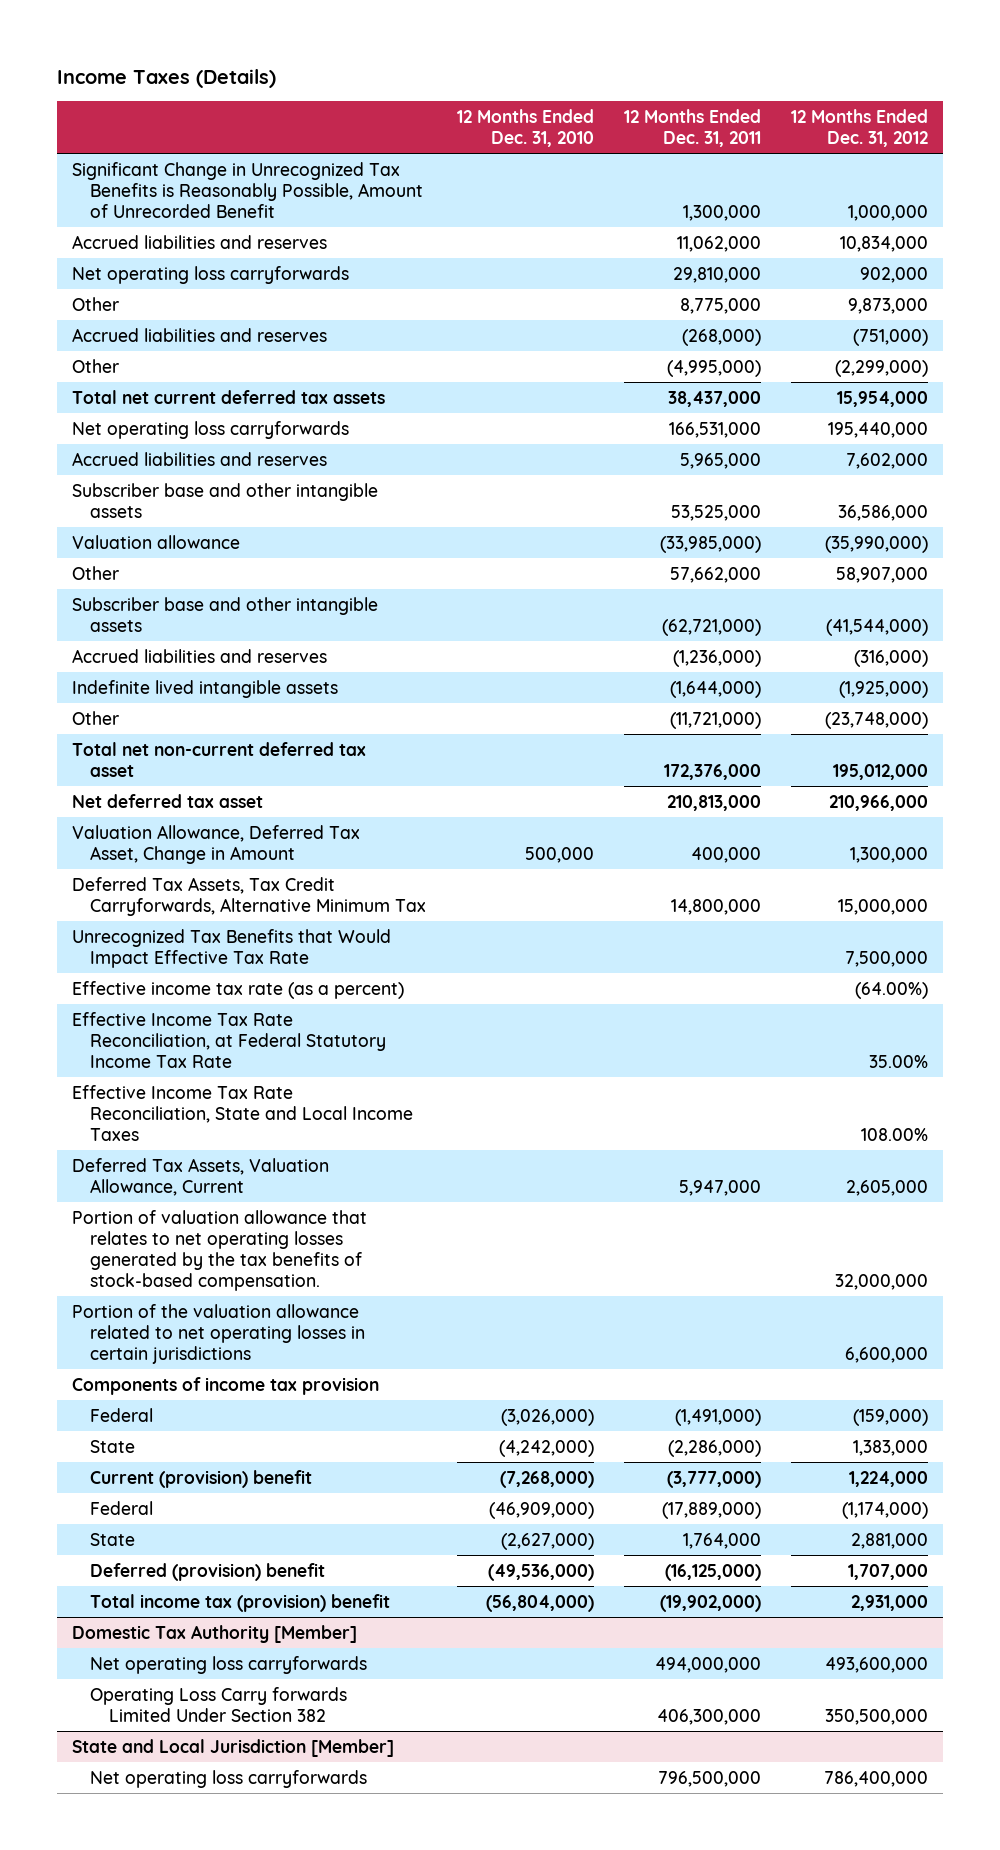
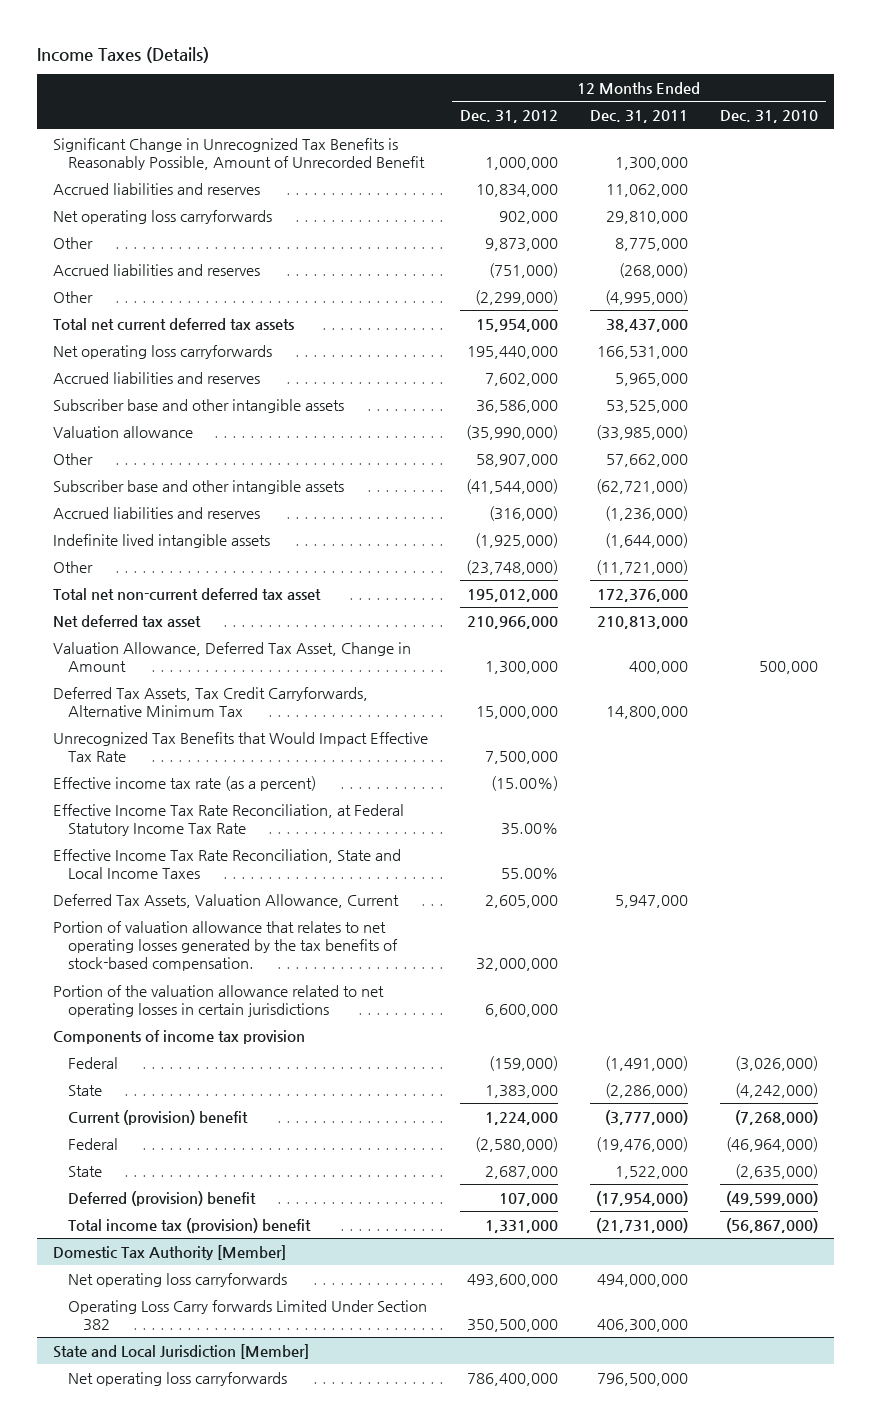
- | 12 Months Ended Dec. 31, 2010 | 12 Months Ended Dec. 31, 2011 | 12 Months Ended Dec. 31, 2012
+ | 12 Months Ended Dec. 31, 2012 | 12 Months Ended Dec. 31, 2011 | 12 Months Ended Dec. 31, 2010
- Effective income tax rate (as a percent) | | | (64.00%)
+ Effective income tax rate (as a percent) | (15.00%) | |
- Effective Income Tax Rate Reconciliation, State and Local Income Taxes | | | 108.00%
+ Effective Income Tax Rate Reconciliation, State and Local Income Taxes | 55.00% | |
- Federal | (46,909,000) | (17,889,000) | (1,174,000)
- State | (2,627,000) | 1,764,000 | 2,881,000
- Deferred (provision) benefit | (49,536,000) | (16,125,000) | 1,707,000
- Total income tax (provision) benefit | (56,804,000) | (19,902,000) | 2,931,000
+ Federal | (2,580,000) | (19,476,000) | (46,964,000)
+ State | 2,687,000 | 1,522,000 | (2,635,000)
+ Deferred (provision) benefit | 107,000 | (17,954,000) | (49,599,000)
+ Total income tax (provision) benefit | 1,331,000 | (21,731,000) | (56,867,000)

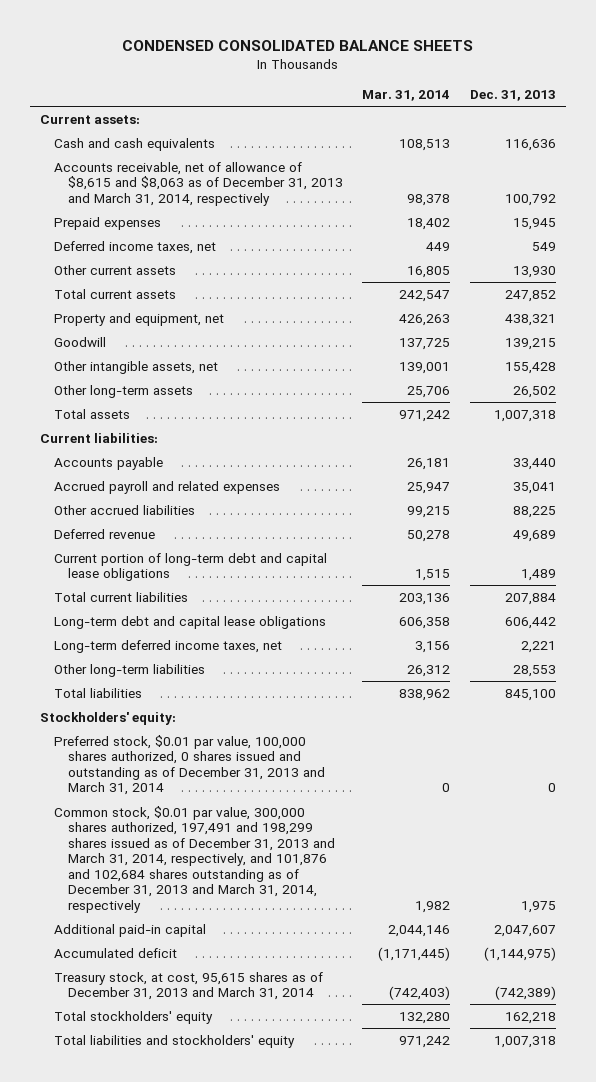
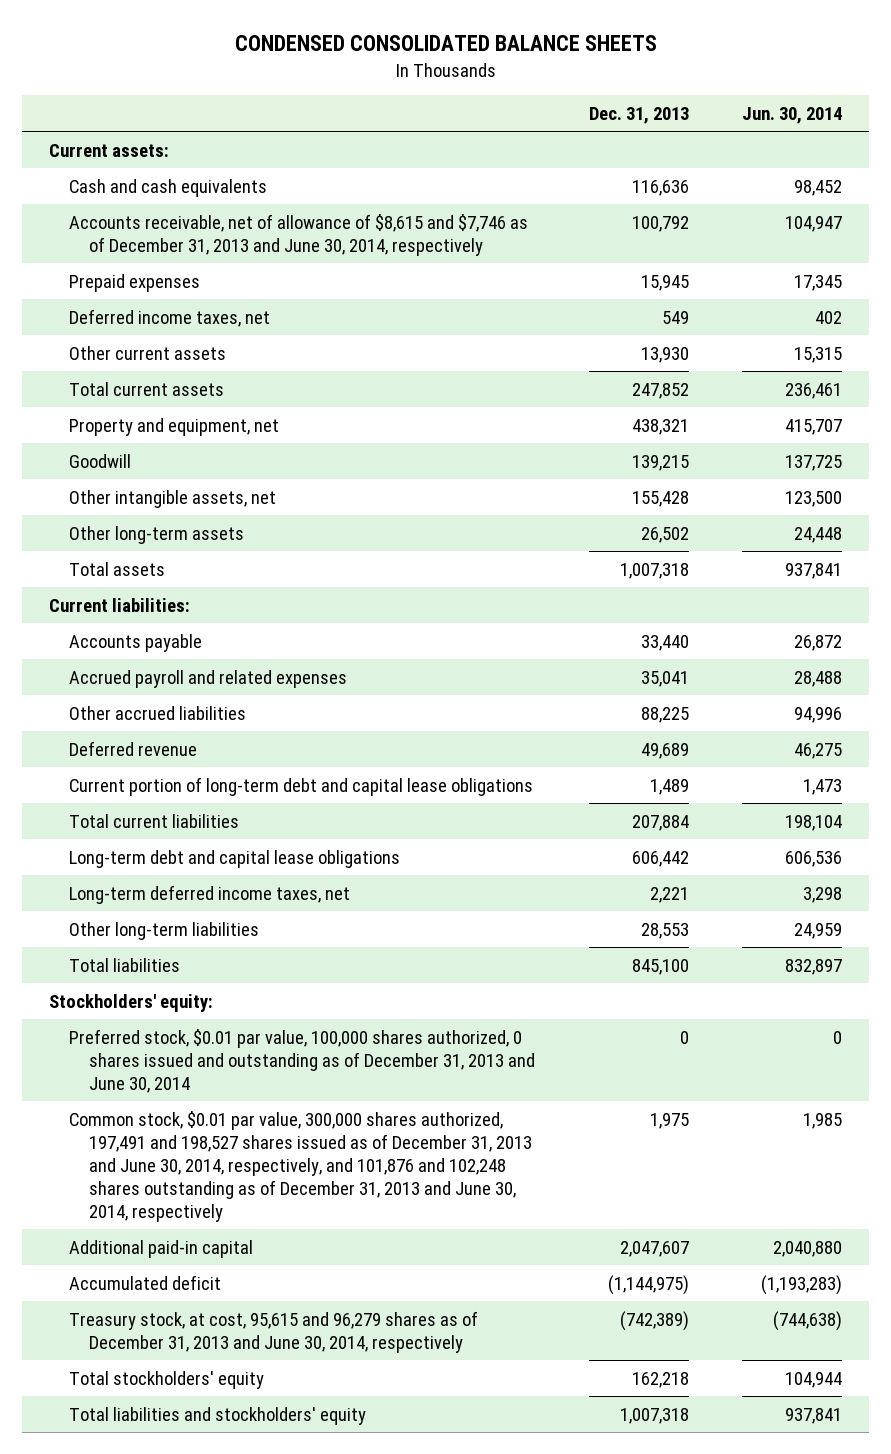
- | Mar. 31, 2014 | Dec. 31, 2013
+ | Dec. 31, 2013 | Jun. 30, 2014
- Accounts receivable, net of allowance of $8,615 and $8,063 as of December 31, 2013 and March 31, 2014, respectively | 98,378 | 100,792
+ Accounts receivable, net of allowance of $8,615 and $7,746 as of December 31, 2013 and June 30, 2014, respectively | 100,792 | 104,947
- Preferred stock, $0.01 par value, 100,000 shares authorized, 0 shares issued and outstanding as of December 31, 2013 and March 31, 2014 | 0 | 0
- Common stock, $0.01 par value, 300,000 shares authorized, 197,491 and 198,299 shares issued as of December 31, 2013 and March 31, 2014, respectively, and 101,876 and 102,684 shares outstanding as of December 31, 2013 and March 31, 2014, respectively | 1,982 | 1,975
+ Preferred stock, $0.01 par value, 100,000 shares authorized, 0 shares issued and outstanding as of December 31, 2013 and June 30, 2014 | 0 | 0
+ Common stock, $0.01 par value, 300,000 shares authorized, 197,491 and 198,527 shares issued as of December 31, 2013 and June 30, 2014, respectively, and 101,876 and 102,248 shares outstanding as of December 31, 2013 and June 30, 2014, respectively | 1,975 | 1,985
- Treasury stock, at cost, 95,615 shares as of December 31, 2013 and March 31, 2014 | (742,403) | (742,389)
+ Treasury stock, at cost, 95,615 and 96,279 shares as of December 31, 2013 and June 30, 2014, respectively | (742,389) | (744,638)

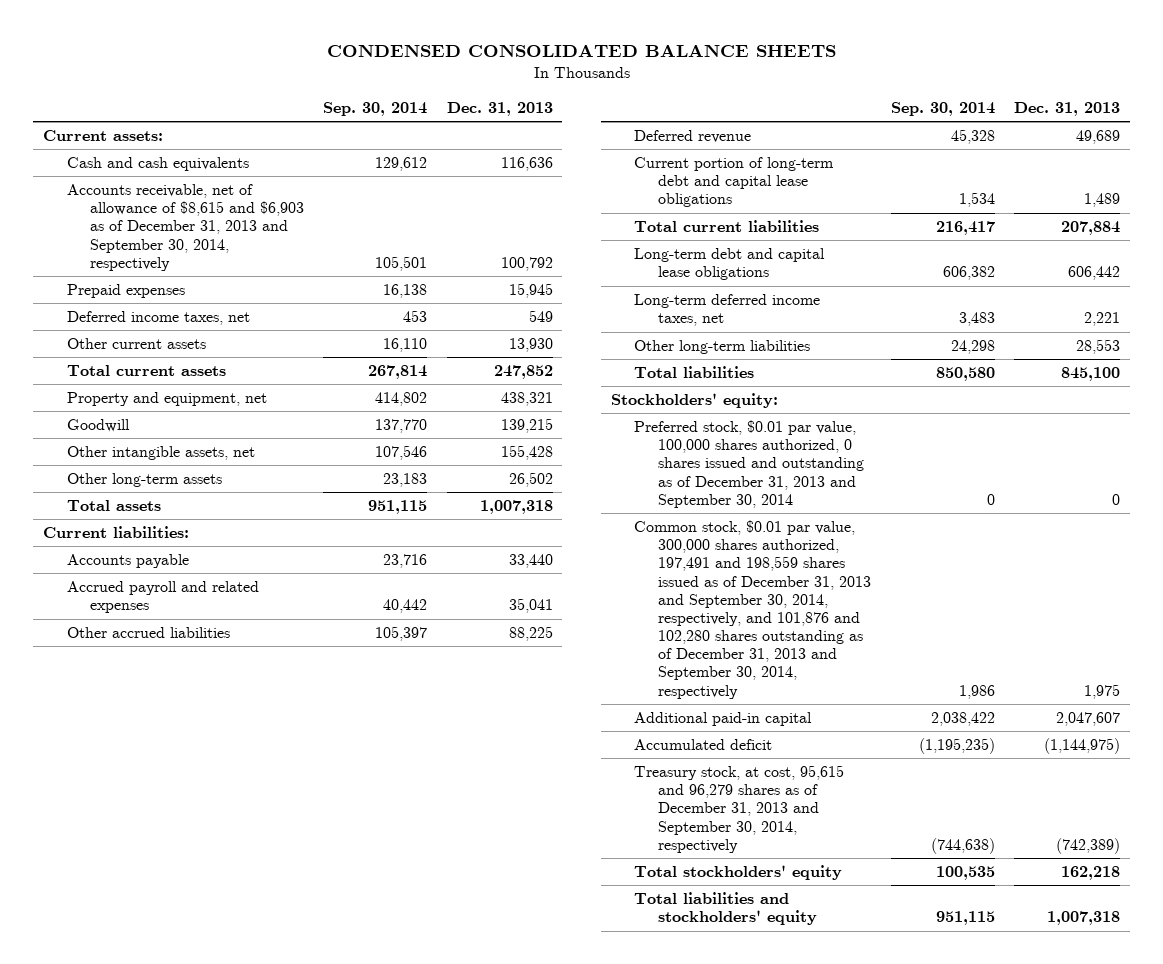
- | Dec. 31, 2013 | Jun. 30, 2014
+ | Sep. 30, 2014 | Dec. 31, 2013
- Accounts receivable, net of allowance of $8,615 and $7,746 as of December 31, 2013 and June 30, 2014, respectively | 100,792 | 104,947
+ Accounts receivable, net of allowance of $8,615 and $6,903 as of December 31, 2013 and September 30, 2014, respectively | 105,501 | 100,792
- Preferred stock, $0.01 par value, 100,000 shares authorized, 0 shares issued and outstanding as of December 31, 2013 and June 30, 2014 | 0 | 0
- Common stock, $0.01 par value, 300,000 shares authorized, 197,491 and 198,527 shares issued as of December 31, 2013 and June 30, 2014, respectively, and 101,876 and 102,248 shares outstanding as of December 31, 2013 and June 30, 2014, respectively | 1,975 | 1,985
+ Preferred stock, $0.01 par value, 100,000 shares authorized, 0 shares issued and outstanding as of December 31, 2013 and September 30, 2014 | 0 | 0
+ Common stock, $0.01 par value, 300,000 shares authorized, 197,491 and 198,559 shares issued as of December 31, 2013 and September 30, 2014, respectively, and 101,876 and 102,280 shares outstanding as of December 31, 2013 and September 30, 2014, respectively | 1,986 | 1,975
- Treasury stock, at cost, 95,615 and 96,279 shares as of December 31, 2013 and June 30, 2014, respectively | (742,389) | (744,638)
+ Treasury stock, at cost, 95,615 and 96,279 shares as of December 31, 2013 and September 30, 2014, respectively | (744,638) | (742,389)

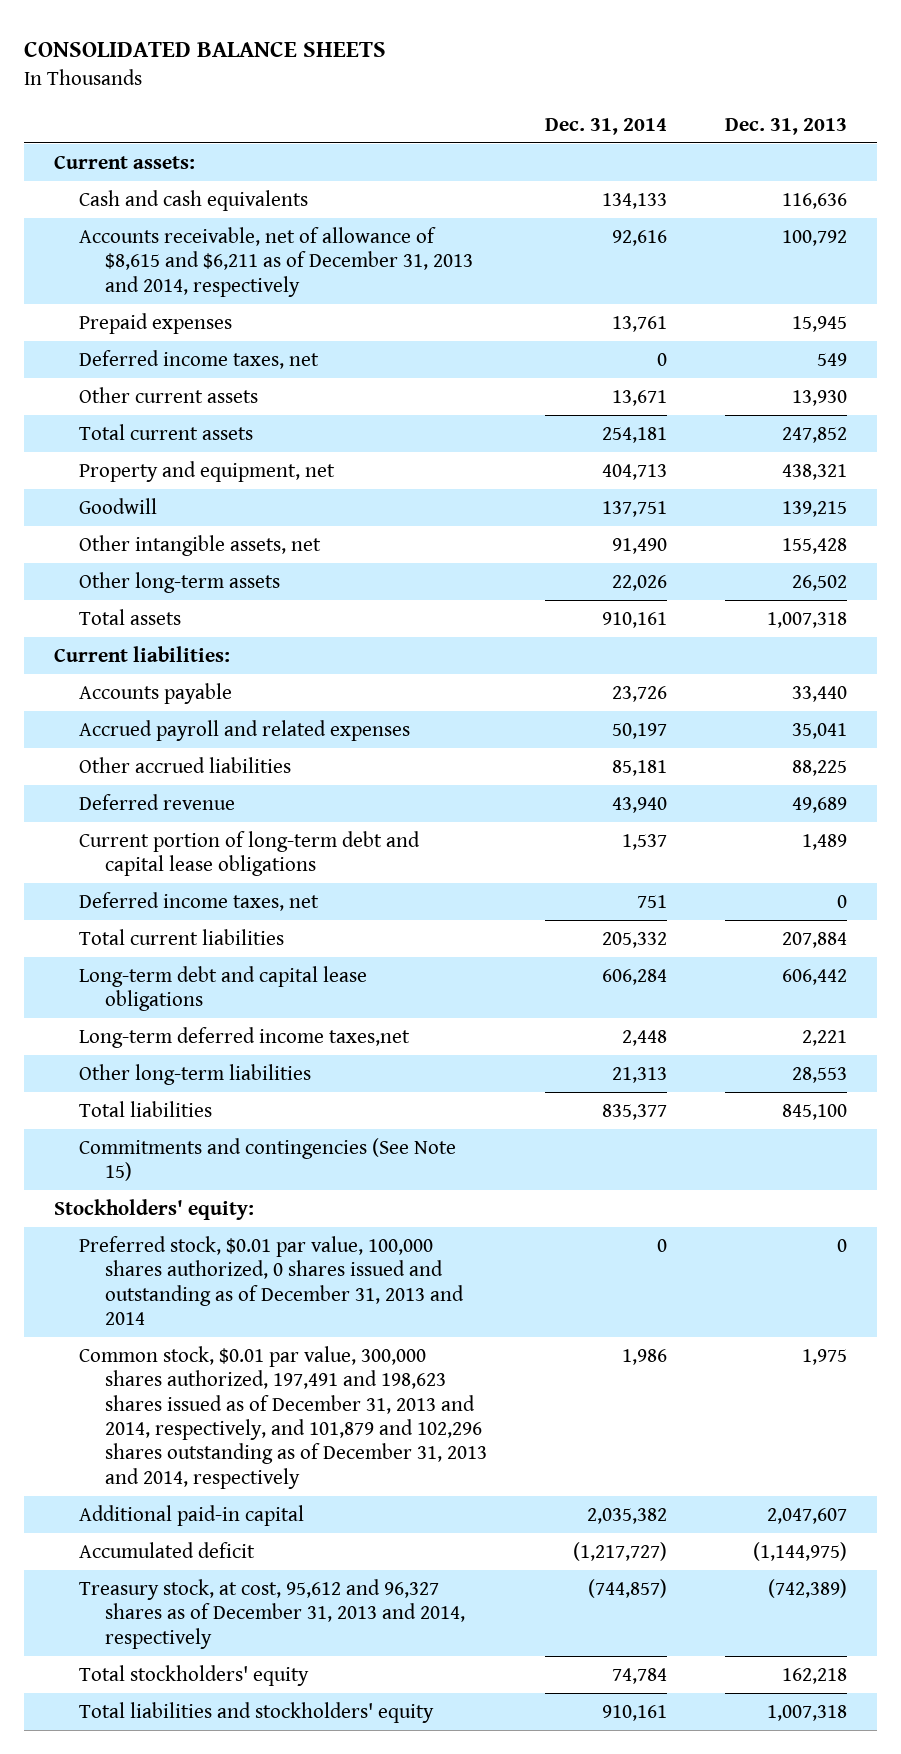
- CONDENSED CONSOLIDATED BALANCE SHEETS
+ CONSOLIDATED BALANCE SHEETS
- | Sep. 30, 2014 | Dec. 31, 2013
+ | Dec. 31, 2014 | Dec. 31, 2013
- Accounts receivable, net of allowance of $8,615 and $6,903 as of December 31, 2013 and September 30, 2014, respectively | 105,501 | 100,792
+ Accounts receivable, net of allowance of $8,615 and $6,211 as of December 31, 2013 and 2014, respectively | 92,616 | 100,792
+ Deferred income taxes, net | 751 | 0
- Long-term deferred income taxes, net | 3,483 | 2,221
+ Long-term deferred income taxes,net | 2,448 | 2,221
+ Commitments and contingencies (See Note 15)
- Preferred stock, $0.01 par value, 100,000 shares authorized, 0 shares issued and outstanding as of December 31, 2013 and September 30, 2014 | 0 | 0
- Common stock, $0.01 par value, 300,000 shares authorized, 197,491 and 198,559 shares issued as of December 31, 2013 and September 30, 2014, respectively, and 101,876 and 102,280 shares outstanding as of December 31, 2013 and September 30, 2014, respectively | 1,986 | 1,975
+ Preferred stock, $0.01 par value, 100,000 shares authorized, 0 shares issued and outstanding as of December 31, 2013 and 2014 | 0 | 0
+ Common stock, $0.01 par value, 300,000 shares authorized, 197,491 and 198,623 shares issued as of December 31, 2013 and 2014, respectively, and 101,879 and 102,296 shares outstanding as of December 31, 2013 and 2014, respectively | 1,986 | 1,975
- Treasury stock, at cost, 95,615 and 96,279 shares as of December 31, 2013 and September 30, 2014, respectively | (744,638) | (742,389)
+ Treasury stock, at cost, 95,612 and 96,327 shares as of December 31, 2013 and 2014, respectively | (744,857) | (742,389)

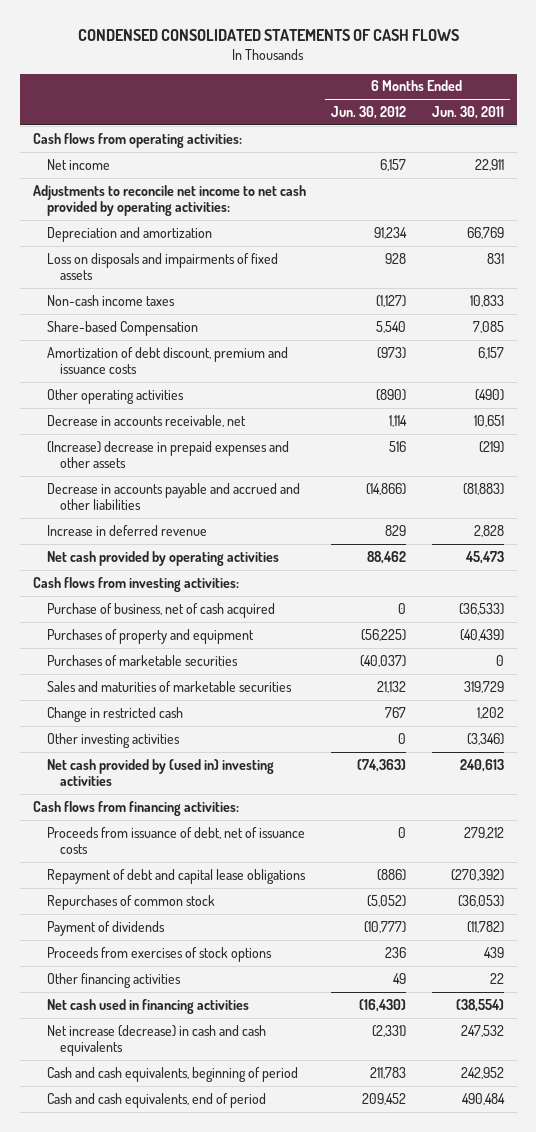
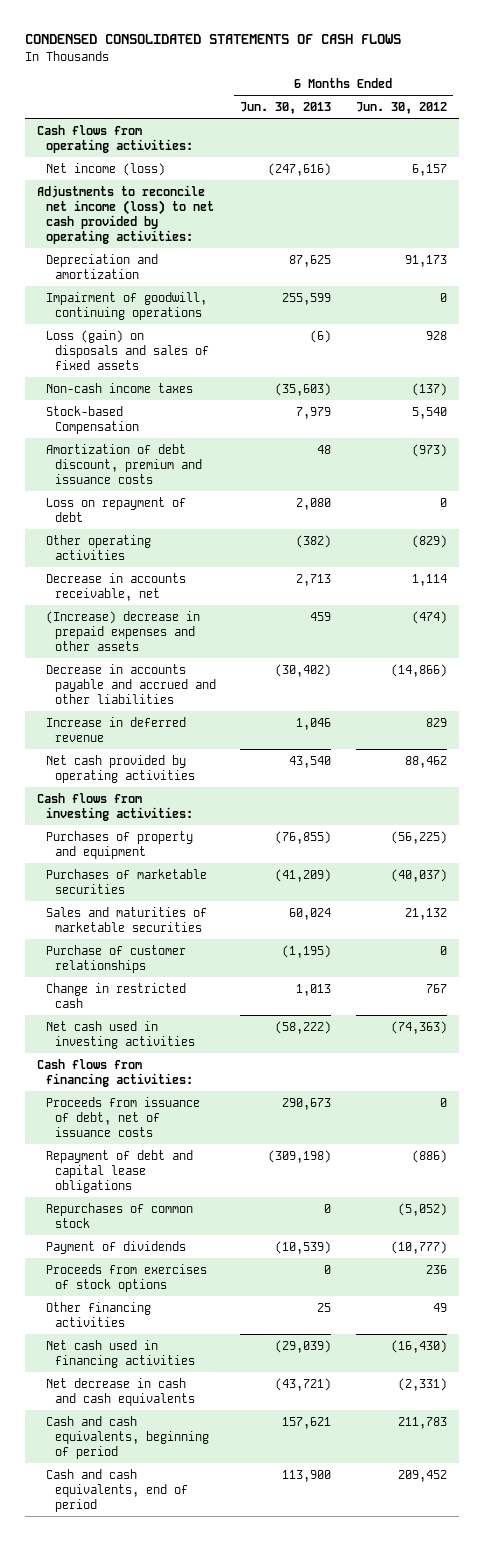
- | 6 Months Ended Jun. 30, 2012 | 6 Months Ended Jun. 30, 2011
+ | 6 Months Ended Jun. 30, 2013 | 6 Months Ended Jun. 30, 2012
- Net income | 6,157 | 22,911
- Adjustments to reconcile net income to net cash provided by operating activities:
- Depreciation and amortization | 91,234 | 66,769
- Loss on disposals and impairments of fixed assets | 928 | 831
- Non-cash income taxes | (1,127) | 10,833
- Share-based Compensation | 5,540 | 7,085
+ Net income (loss) | (247,616) | 6,157
+ Adjustments to reconcile net income (loss) to net cash provided by operating activities:
+ Depreciation and amortization | 87,625 | 91,173
+ Impairment of goodwill, continuing operations | 255,599 | 0
+ Loss (gain) on disposals and sales of fixed assets | (6) | 928
+ Non-cash income taxes | (35,603) | (137)
+ Stock-based Compensation | 7,979 | 5,540
- Other operating activities | (890) | (490)
+ Loss on repayment of debt | 2,080 | 0
+ Other operating activities | (382) | (829)
- (Increase) decrease in prepaid expenses and other assets | 516 | (219)
+ (Increase) decrease in prepaid expenses and other assets | 459 | (474)
- Purchase of business, net of cash acquired | 0 | (36,533)
+ Purchase of customer relationships | (1,195) | 0
- Other investing activities | 0 | (3,346)
- Net cash provided by (used in) investing activities | (74,363) | 240,613
+ Net cash used in investing activities | (58,222) | (74,363)
- Net increase (decrease) in cash and cash equivalents | (2,331) | 247,532
+ Net decrease in cash and cash equivalents | (43,721) | (2,331)

